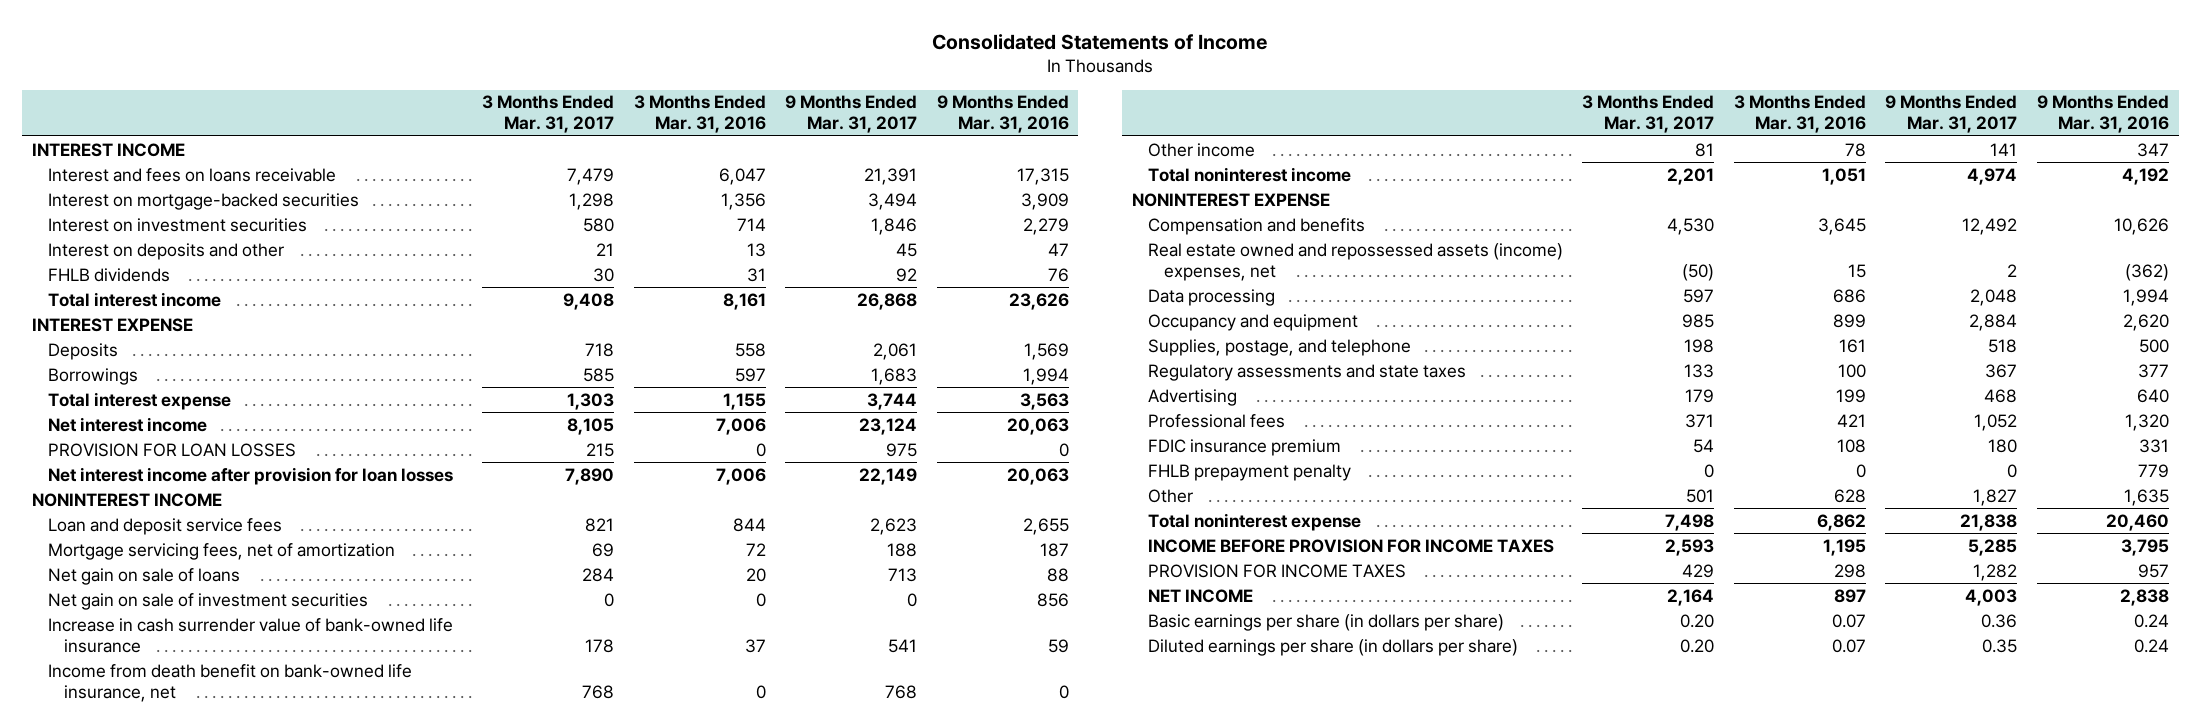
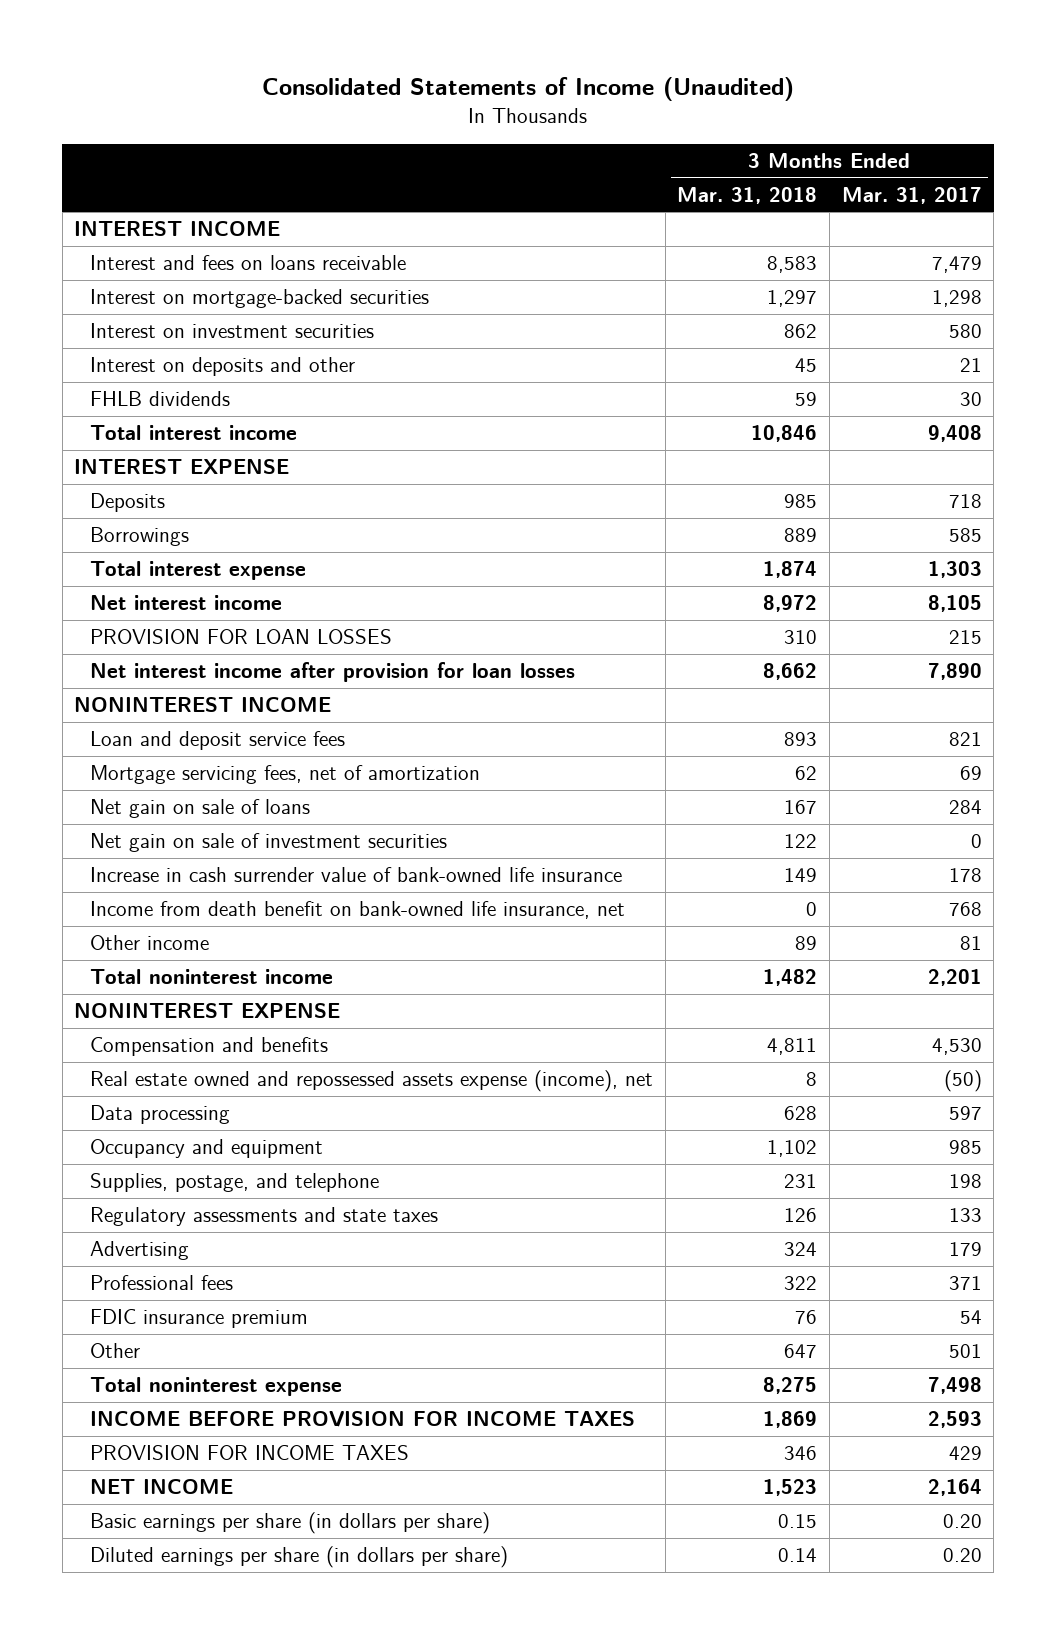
- Consolidated Statements of Income
+ Consolidated Statements of Income (Unaudited)
- | 3 Months Ended Mar. 31, 2017 | 3 Months Ended Mar. 31, 2016 | 9 Months Ended Mar. 31, 2017 | 9 Months Ended Mar. 31, 2016
+ | 3 Months Ended Mar. 31, 2018 | 3 Months Ended Mar. 31, 2017
- Real estate owned and repossessed assets (income) expenses, net | (50) | 15 | 2 | (362)
+ Real estate owned and repossessed assets expense (income), net | 8 | (50)
- FHLB prepayment penalty | 0 | 0 | 0 | 779

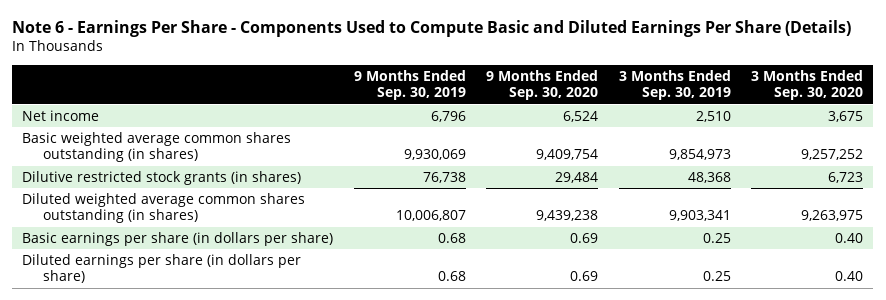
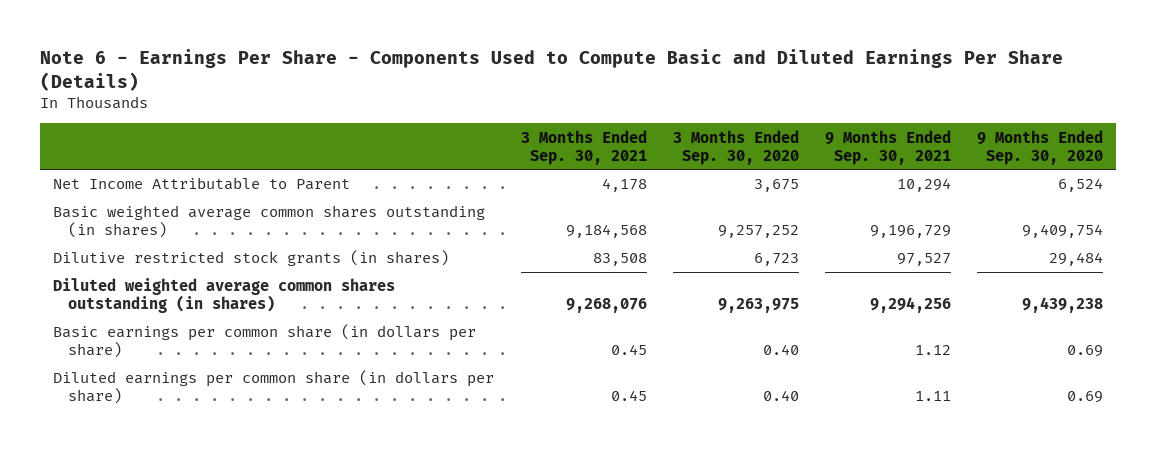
- | 9 Months Ended Sep. 30, 2019 | 9 Months Ended Sep. 30, 2020 | 3 Months Ended Sep. 30, 2019 | 3 Months Ended Sep. 30, 2020
+ | 3 Months Ended Sep. 30, 2021 | 3 Months Ended Sep. 30, 2020 | 9 Months Ended Sep. 30, 2021 | 9 Months Ended Sep. 30, 2020
- Net income | 6,796 | 6,524 | 2,510 | 3,675
+ Net Income Attributable to Parent | 4,178 | 3,675 | 10,294 | 6,524
- Basic earnings per share (in dollars per share) | 0.68 | 0.69 | 0.25 | 0.40
- Diluted earnings per share (in dollars per share) | 0.68 | 0.69 | 0.25 | 0.40
+ Basic earnings per common share (in dollars per share) | 0.45 | 0.40 | 1.12 | 0.69
+ Diluted earnings per common share (in dollars per share) | 0.45 | 0.40 | 1.11 | 0.69

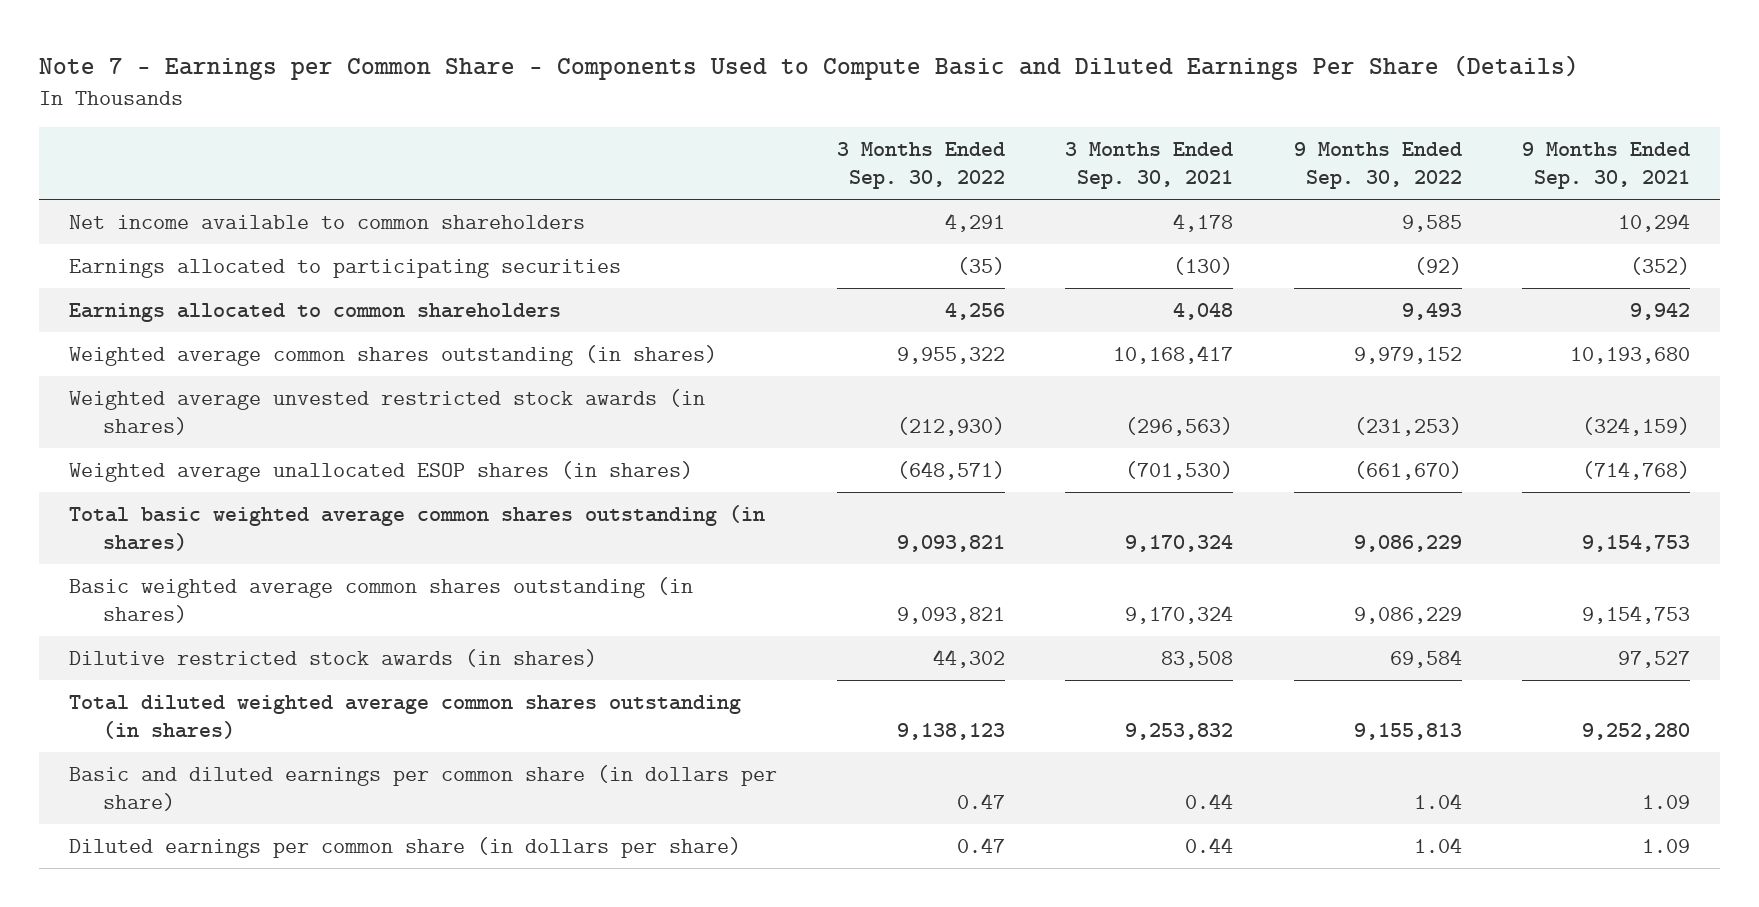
- Note 6 - Earnings Per Share - Components Used to Compute Basic and Diluted Earnings Per Share (Details)
+ Note 7 - Earnings per Common Share - Components Used to Compute Basic and Diluted Earnings Per Share (Details)
- | 3 Months Ended Sep. 30, 2021 | 3 Months Ended Sep. 30, 2020 | 9 Months Ended Sep. 30, 2021 | 9 Months Ended Sep. 30, 2020
+ | 3 Months Ended Sep. 30, 2022 | 3 Months Ended Sep. 30, 2021 | 9 Months Ended Sep. 30, 2022 | 9 Months Ended Sep. 30, 2021
- Net Income Attributable to Parent | 4,178 | 3,675 | 10,294 | 6,524
- Basic weighted average common shares outstanding (in shares) | 9,184,568 | 9,257,252 | 9,196,729 | 9,409,754
- Dilutive restricted stock grants (in shares) | 83,508 | 6,723 | 97,527 | 29,484
- Diluted weighted average common shares outstanding (in shares) | 9,268,076 | 9,263,975 | 9,294,256 | 9,439,238
- Basic earnings per common share (in dollars per share) | 0.45 | 0.40 | 1.12 | 0.69
- Diluted earnings per common share (in dollars per share) | 0.45 | 0.40 | 1.11 | 0.69
+ Net income available to common shareholders | 4,291 | 4,178 | 9,585 | 10,294
+ Earnings allocated to participating securities | (35) | (130) | (92) | (352)
+ Earnings allocated to common shareholders | 4,256 | 4,048 | 9,493 | 9,942
+ Weighted average common shares outstanding (in shares) | 9,955,322 | 10,168,417 | 9,979,152 | 10,193,680
+ Weighted average unvested restricted stock awards (in shares) | (212,930) | (296,563) | (231,253) | (324,159)
+ Weighted average unallocated ESOP shares (in shares) | (648,571) | (701,530) | (661,670) | (714,768)
+ Total basic weighted average common shares outstanding (in shares) | 9,093,821 | 9,170,324 | 9,086,229 | 9,154,753
+ Basic weighted average common shares outstanding (in shares) | 9,093,821 | 9,170,324 | 9,086,229 | 9,154,753
+ Dilutive restricted stock awards (in shares) | 44,302 | 83,508 | 69,584 | 97,527
+ Total diluted weighted average common shares outstanding (in shares) | 9,138,123 | 9,253,832 | 9,155,813 | 9,252,280
+ Basic and diluted earnings per common share (in dollars per share) | 0.47 | 0.44 | 1.04 | 1.09
+ Diluted earnings per common share (in dollars per share) | 0.47 | 0.44 | 1.04 | 1.09

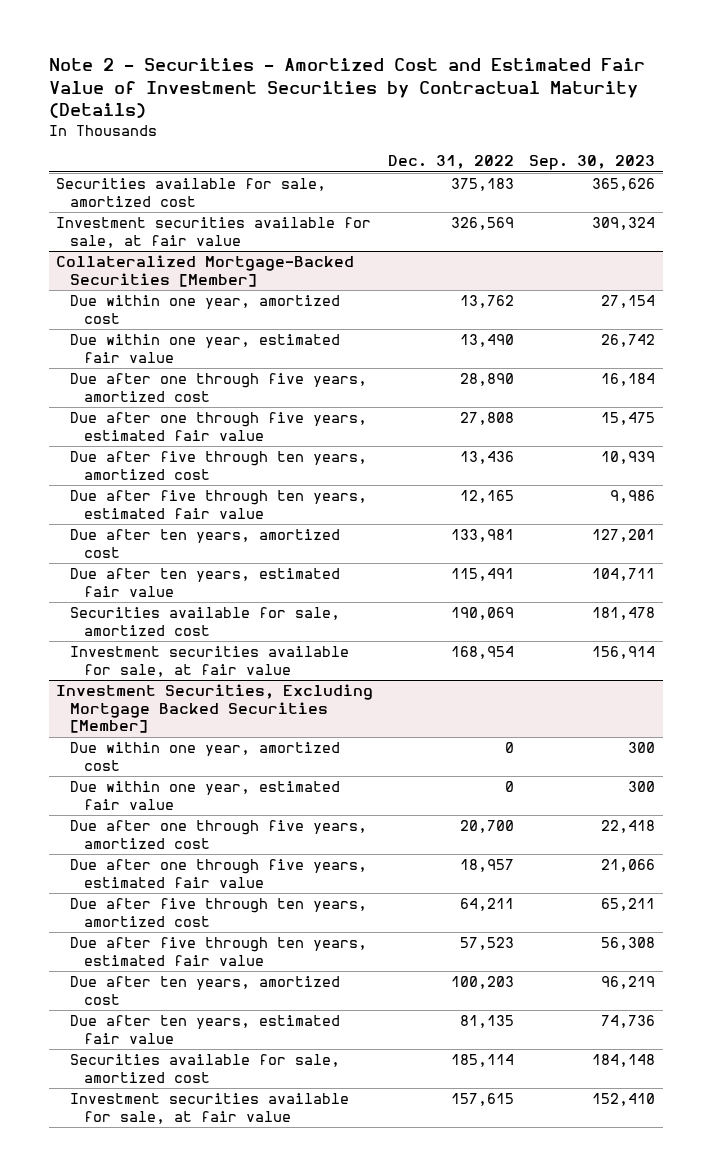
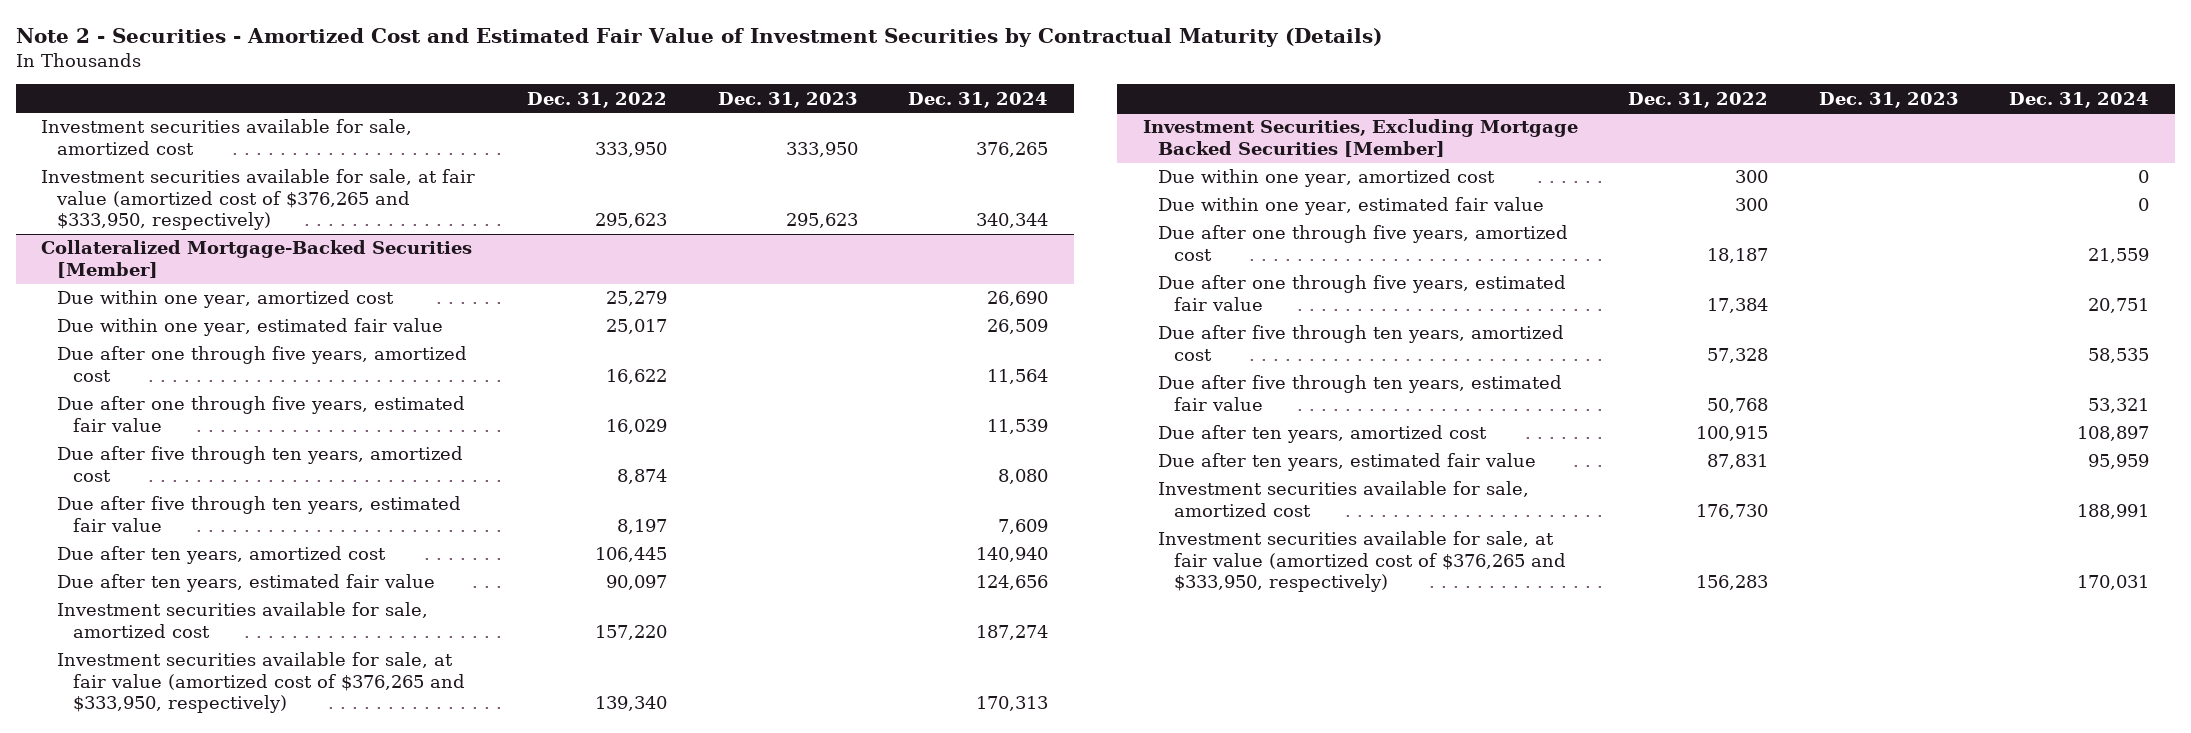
- | Dec. 31, 2022 | Sep. 30, 2023
+ | Dec. 31, 2022 | Dec. 31, 2023 | Dec. 31, 2024
- Securities available for sale, amortized cost | 375,183 | 365,626
- Investment securities available for sale, at fair value | 326,569 | 309,324
+ Investment securities available for sale, amortized cost | 333,950 | 333,950 | 376,265
+ Investment securities available for sale, at fair value (amortized cost of $376,265 and $333,950, respectively) | 295,623 | 295,623 | 340,344
@ Collateralized Mortgage-Backed Securities [Member]
- Due within one year, amortized cost | 13,762 | 27,154
- Due within one year, estimated fair value | 13,490 | 26,742
- Due after one through five years, amortized cost | 28,890 | 16,184
- Due after one through five years, estimated fair value | 27,808 | 15,475
- Due after five through ten years, amortized cost | 13,436 | 10,939
- Due after five through ten years, estimated fair value | 12,165 | 9,986
- Due after ten years, amortized cost | 133,981 | 127,201
- Due after ten years, estimated fair value | 115,491 | 104,711
- Securities available for sale, amortized cost | 190,069 | 181,478
- Investment securities available for sale, at fair value | 168,954 | 156,914
+ Due within one year, amortized cost | 25,279 | | 26,690
+ Due within one year, estimated fair value | 25,017 | | 26,509
+ Due after one through five years, amortized cost | 16,622 | | 11,564
+ Due after one through five years, estimated fair value | 16,029 | | 11,539
+ Due after five through ten years, amortized cost | 8,874 | | 8,080
+ Due after five through ten years, estimated fair value | 8,197 | | 7,609
+ Due after ten years, amortized cost | 106,445 | | 140,940
+ Due after ten years, estimated fair value | 90,097 | | 124,656
+ Investment securities available for sale, amortized cost | 157,220 | | 187,274
+ Investment securities available for sale, at fair value (amortized cost of $376,265 and $333,950, respectively) | 139,340 | | 170,313
@ Investment Securities, Excluding Mortgage Backed Securities [Member]
- Due within one year, amortized cost | 0 | 300
- Due within one year, estimated fair value | 0 | 300
- Due after one through five years, amortized cost | 20,700 | 22,418
- Due after one through five years, estimated fair value | 18,957 | 21,066
- Due after five through ten years, amortized cost | 64,211 | 65,211
- Due after five through ten years, estimated fair value | 57,523 | 56,308
- Due after ten years, amortized cost | 100,203 | 96,219
- Due after ten years, estimated fair value | 81,135 | 74,736
- Securities available for sale, amortized cost | 185,114 | 184,148
- Investment securities available for sale, at fair value | 157,615 | 152,410
+ Due within one year, amortized cost | 300 | | 0
+ Due within one year, estimated fair value | 300 | | 0
+ Due after one through five years, amortized cost | 18,187 | | 21,559
+ Due after one through five years, estimated fair value | 17,384 | | 20,751
+ Due after five through ten years, amortized cost | 57,328 | | 58,535
+ Due after five through ten years, estimated fair value | 50,768 | | 53,321
+ Due after ten years, amortized cost | 100,915 | | 108,897
+ Due after ten years, estimated fair value | 87,831 | | 95,959
+ Investment securities available for sale, amortized cost | 176,730 | | 188,991
+ Investment securities available for sale, at fair value (amortized cost of $376,265 and $333,950, respectively) | 156,283 | | 170,031

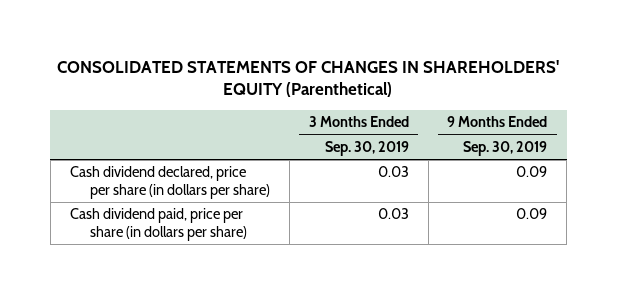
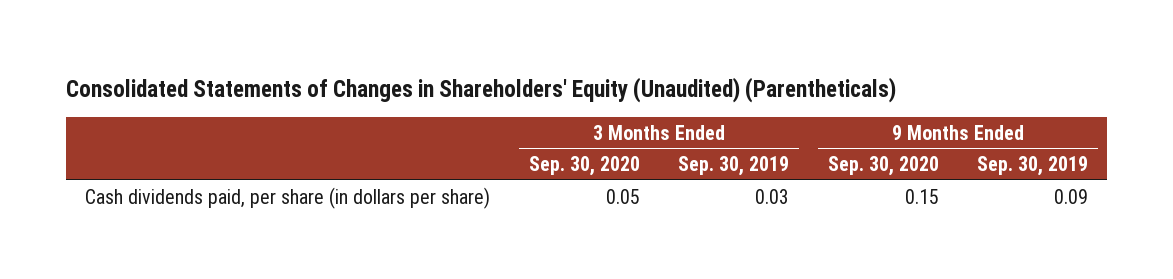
- CONSOLIDATED STATEMENTS OF CHANGES IN SHAREHOLDERS' EQUITY (Parenthetical)
+ Consolidated Statements of Changes in Shareholders' Equity (Unaudited) (Parentheticals)
- | 3 Months Ended Sep. 30, 2019 | 9 Months Ended Sep. 30, 2019
+ | 3 Months Ended Sep. 30, 2020 | 3 Months Ended Sep. 30, 2019 | 9 Months Ended Sep. 30, 2020 | 9 Months Ended Sep. 30, 2019
- Cash dividend declared, price per share (in dollars per share) | 0.03 | 0.09
- Cash dividend paid, price per share (in dollars per share) | 0.03 | 0.09
+ Cash dividends paid, per share (in dollars per share) | 0.05 | 0.03 | 0.15 | 0.09

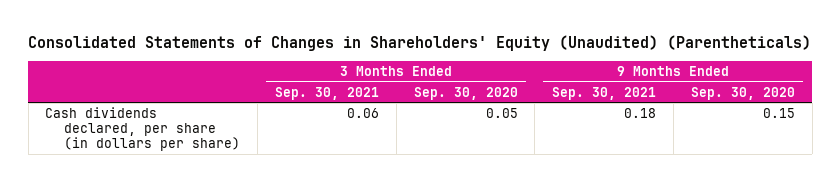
- | 3 Months Ended Sep. 30, 2020 | 3 Months Ended Sep. 30, 2019 | 9 Months Ended Sep. 30, 2020 | 9 Months Ended Sep. 30, 2019
+ | 3 Months Ended Sep. 30, 2021 | 3 Months Ended Sep. 30, 2020 | 9 Months Ended Sep. 30, 2021 | 9 Months Ended Sep. 30, 2020
- Cash dividends paid, per share (in dollars per share) | 0.05 | 0.03 | 0.15 | 0.09
+ Cash dividends declared, per share (in dollars per share) | 0.06 | 0.05 | 0.18 | 0.15

